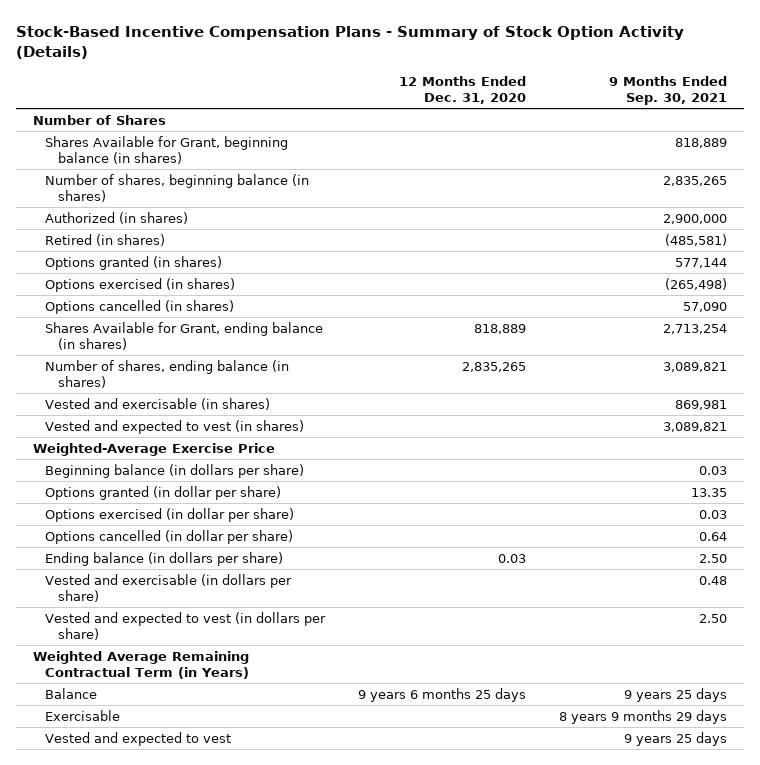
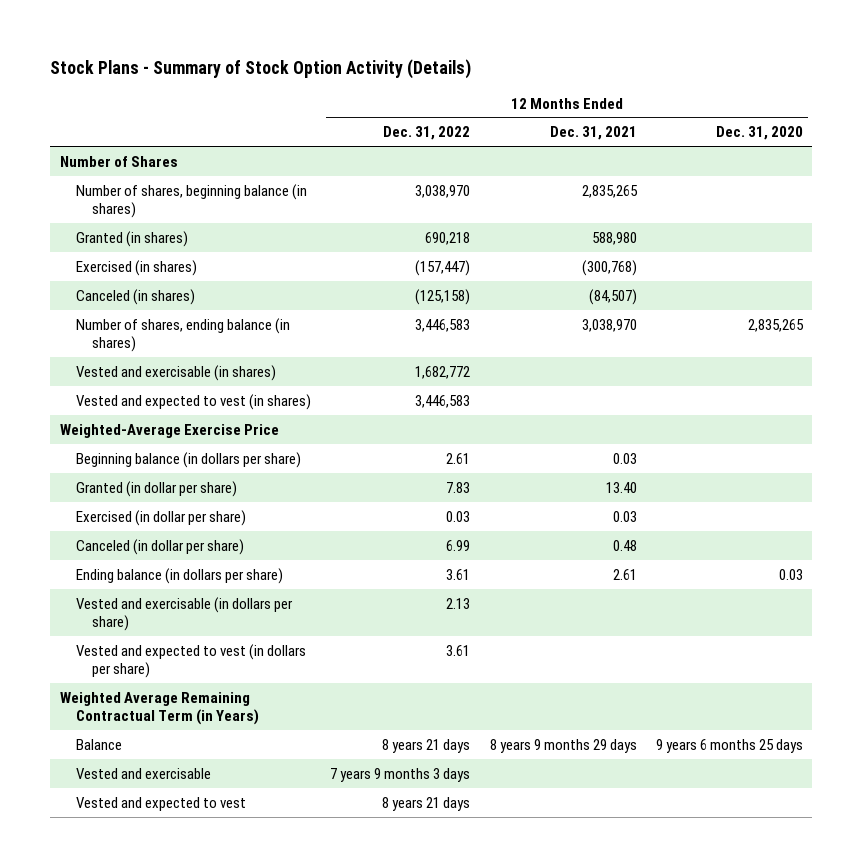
- Stock-Based Incentive Compensation Plans - Summary of Stock Option Activity (Details)
+ Stock Plans - Summary of Stock Option Activity (Details)
- | 12 Months Ended Dec. 31, 2020 | 9 Months Ended Sep. 30, 2021
+ | 12 Months Ended Dec. 31, 2022 | 12 Months Ended Dec. 31, 2021 | 12 Months Ended Dec. 31, 2020
- Shares Available for Grant, beginning balance (in shares) | | 818,889
- Authorized (in shares) | | 2,900,000
- Retired (in shares) | | (485,581)
- Options granted (in shares) | | 577,144
- Options exercised (in shares) | | (265,498)
- Options cancelled (in shares) | | 57,090
- Shares Available for Grant, ending balance (in shares) | 818,889 | 2,713,254
+ Granted (in shares) | 690,218 | 588,980 |
+ Exercised (in shares) | (157,447) | (300,768) |
+ Canceled (in shares) | (125,158) | (84,507) |
- Options granted (in dollar per share) | | 13.35
- Options exercised (in dollar per share) | | 0.03
- Options cancelled (in dollar per share) | | 0.64
+ Granted (in dollar per share) | 7.83 | 13.40 |
+ Exercised (in dollar per share) | 0.03 | 0.03 |
+ Canceled (in dollar per share) | 6.99 | 0.48 |
- Exercisable | | 8 years 9 months 29 days
+ Vested and exercisable | 7 years 9 months 3 days | |

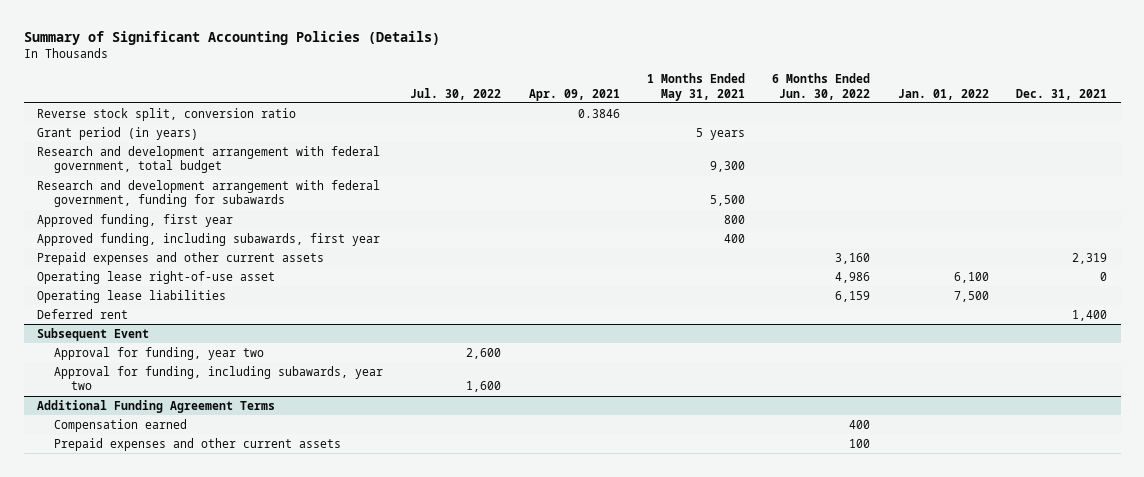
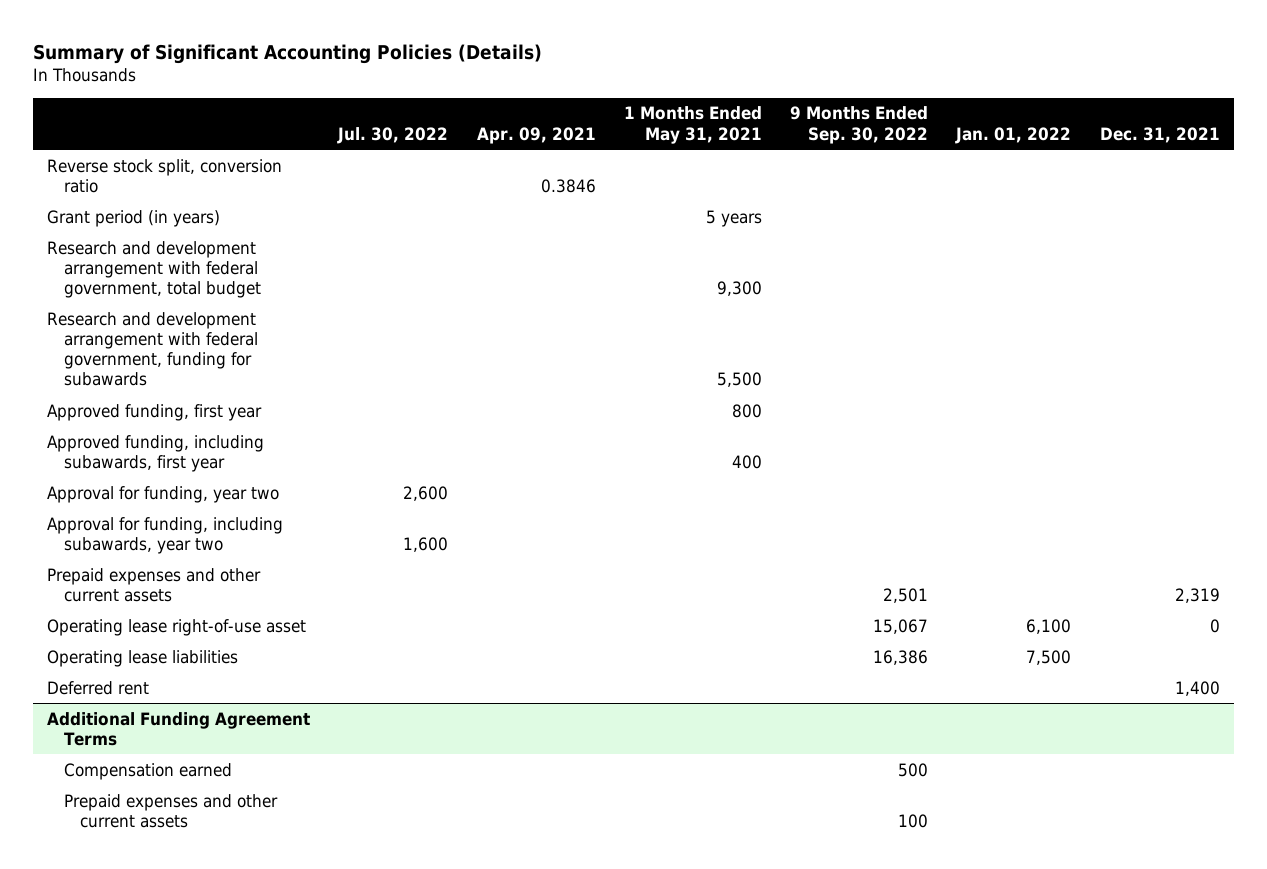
- | Jul. 30, 2022 | Apr. 09, 2021 | 1 Months Ended May 31, 2021 | 6 Months Ended Jun. 30, 2022 | Jan. 01, 2022 | Dec. 31, 2021
+ | Jul. 30, 2022 | Apr. 09, 2021 | 1 Months Ended May 31, 2021 | 9 Months Ended Sep. 30, 2022 | Jan. 01, 2022 | Dec. 31, 2021
+ Approval for funding, year two | 2,600 | | | | |
+ Approval for funding, including subawards, year two | 1,600 | | | | |
- Subsequent Event
- Approval for funding, year two | 2,600 | | | | |
- Approval for funding, including subawards, year two | 1,600 | | | | |

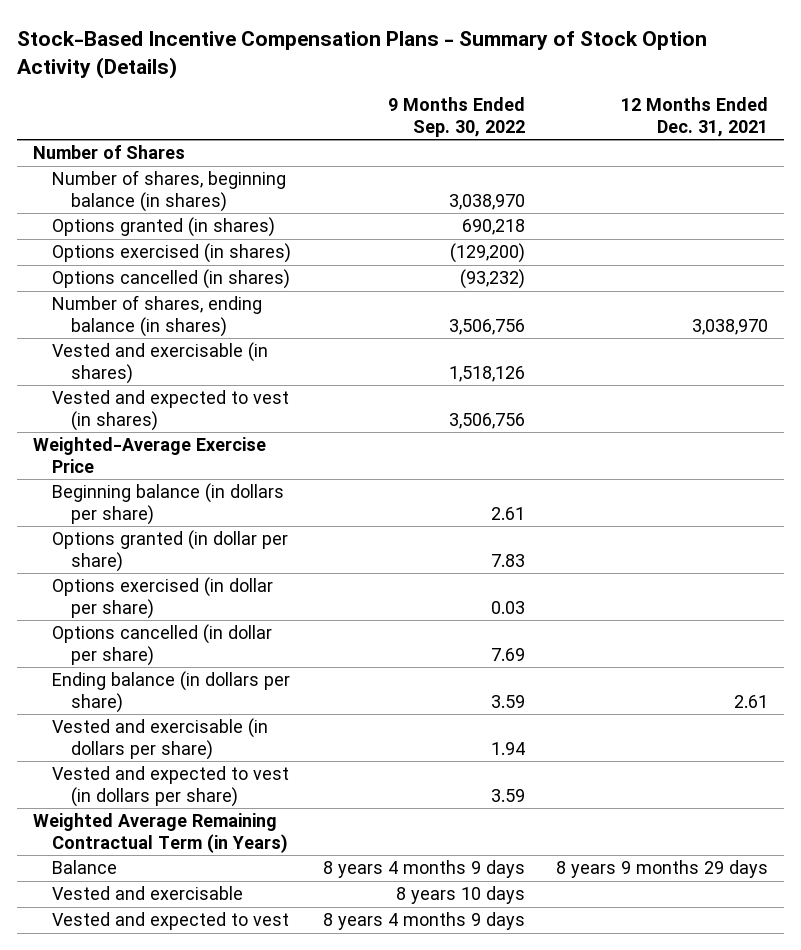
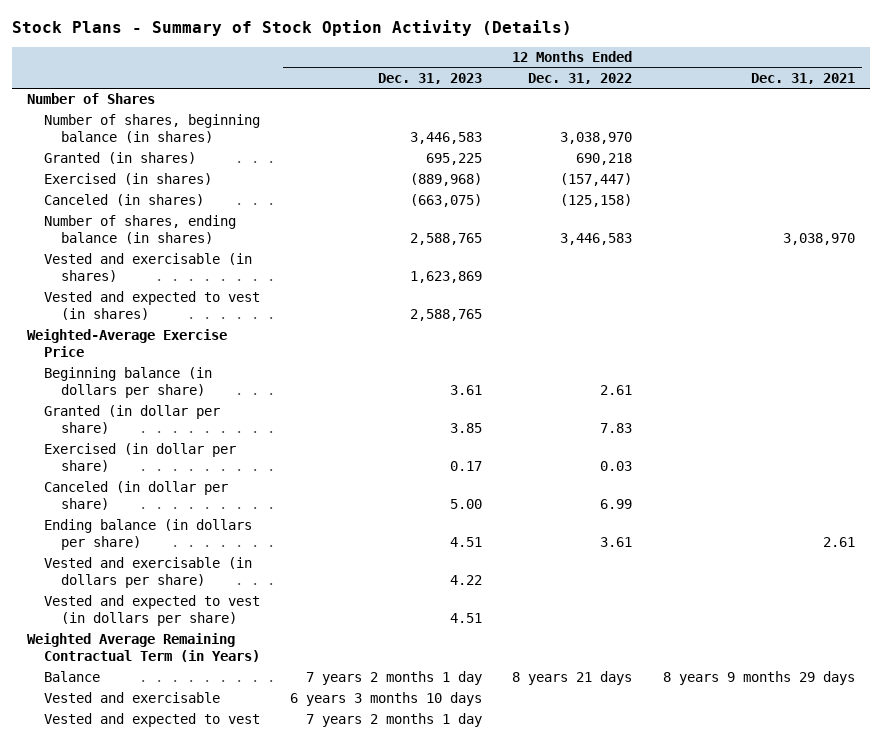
- Stock-Based Incentive Compensation Plans - Summary of Stock Option Activity (Details)
+ Stock Plans - Summary of Stock Option Activity (Details)
- | 9 Months Ended Sep. 30, 2022 | 12 Months Ended Dec. 31, 2021
+ | 12 Months Ended Dec. 31, 2023 | 12 Months Ended Dec. 31, 2022 | 12 Months Ended Dec. 31, 2021
- Options granted (in shares) | 690,218 |
- Options exercised (in shares) | (129,200) |
- Options cancelled (in shares) | (93,232) |
+ Granted (in shares) | 695,225 | 690,218 |
+ Exercised (in shares) | (889,968) | (157,447) |
+ Canceled (in shares) | (663,075) | (125,158) |
- Options granted (in dollar per share) | 7.83 |
- Options exercised (in dollar per share) | 0.03 |
- Options cancelled (in dollar per share) | 7.69 |
+ Granted (in dollar per share) | 3.85 | 7.83 |
+ Exercised (in dollar per share) | 0.17 | 0.03 |
+ Canceled (in dollar per share) | 5.00 | 6.99 |

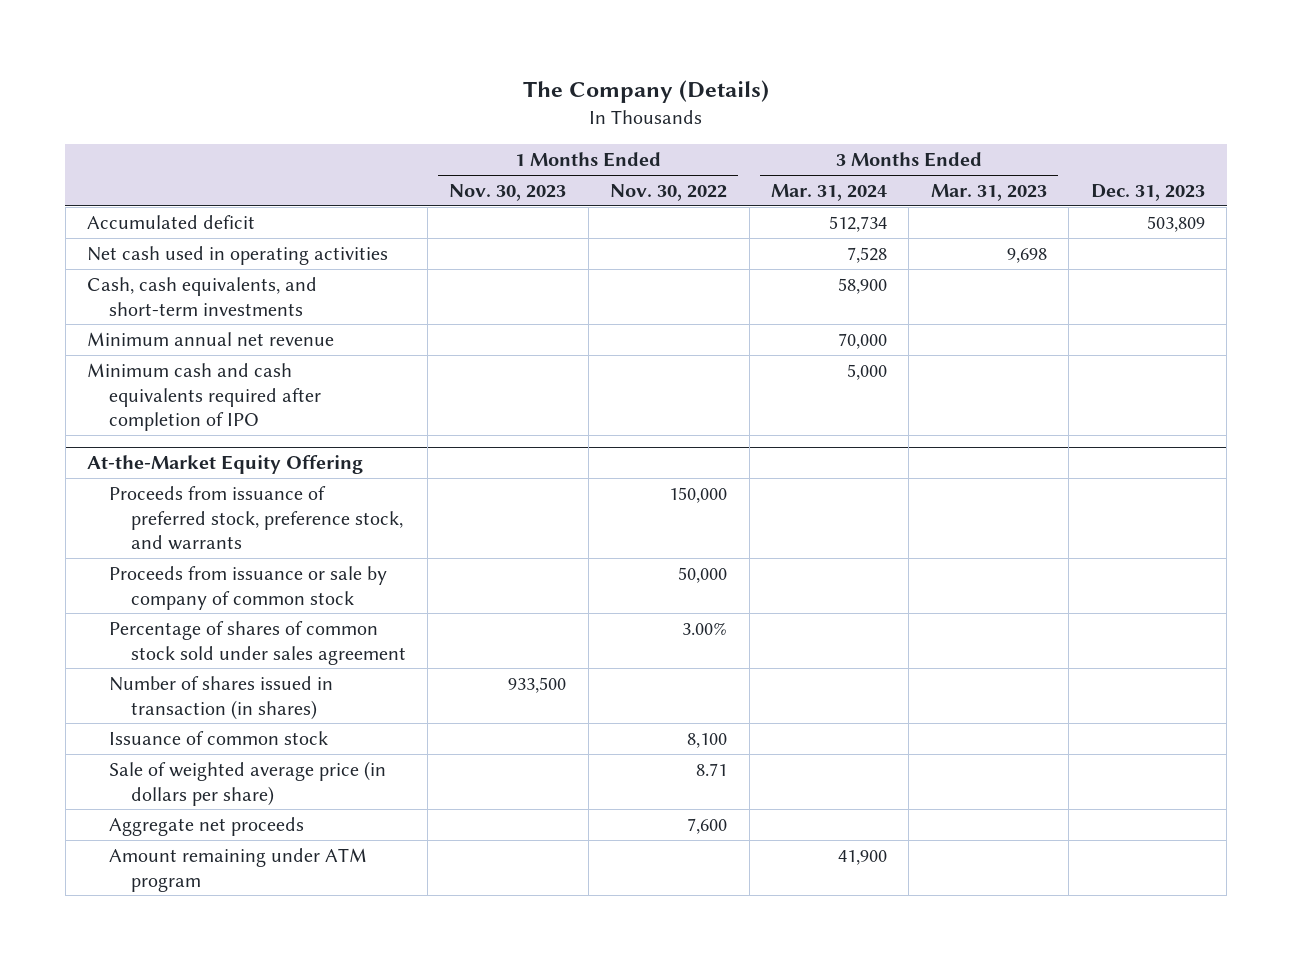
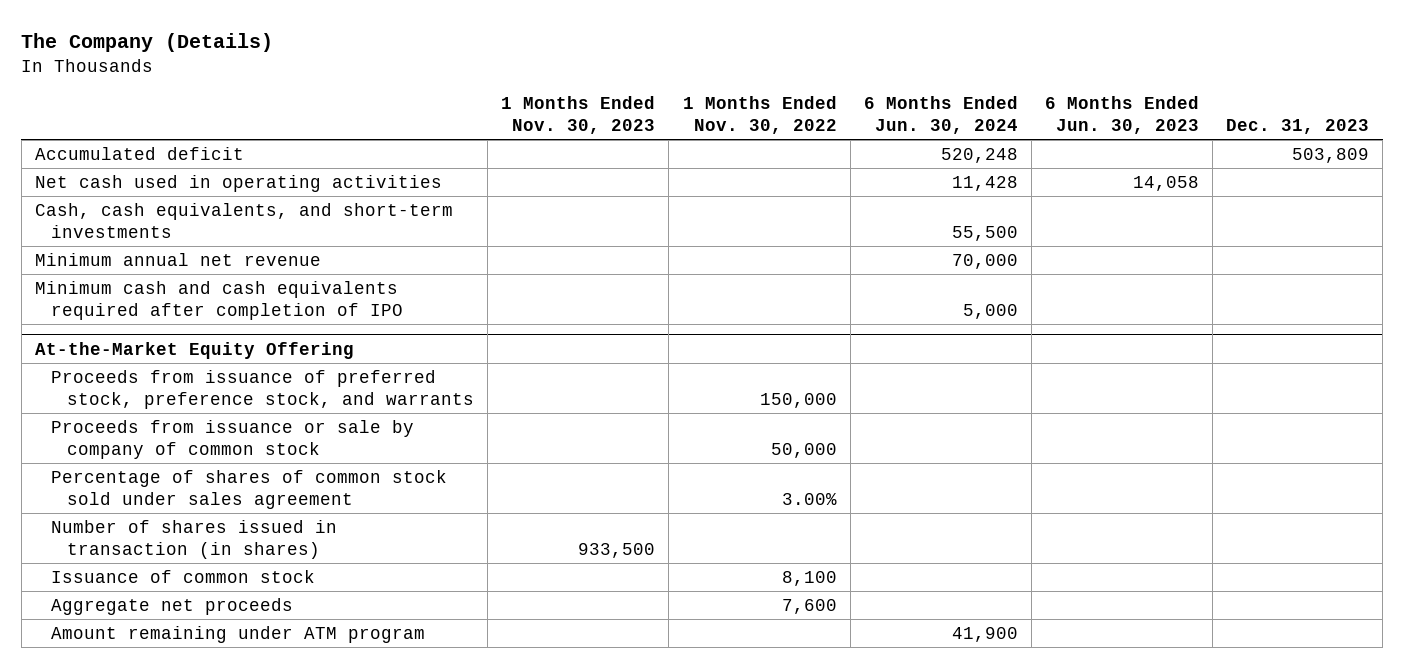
- | 1 Months Ended Nov. 30, 2023 | 1 Months Ended Nov. 30, 2022 | 3 Months Ended Mar. 31, 2024 | 3 Months Ended Mar. 31, 2023 | Dec. 31, 2023
+ | 1 Months Ended Nov. 30, 2023 | 1 Months Ended Nov. 30, 2022 | 6 Months Ended Jun. 30, 2024 | 6 Months Ended Jun. 30, 2023 | Dec. 31, 2023
@ At-the-Market Equity Offering
- Sale of weighted average price (in dollars per share) | | 8.71 | | |

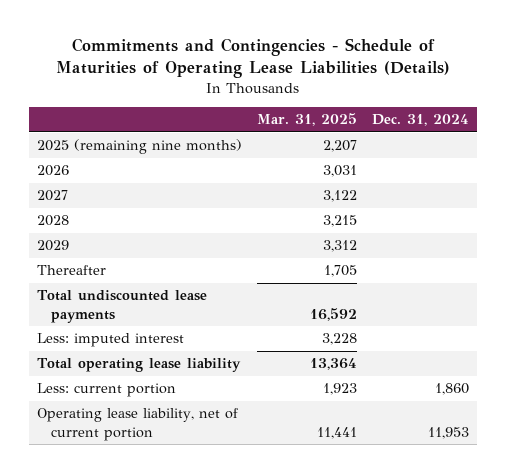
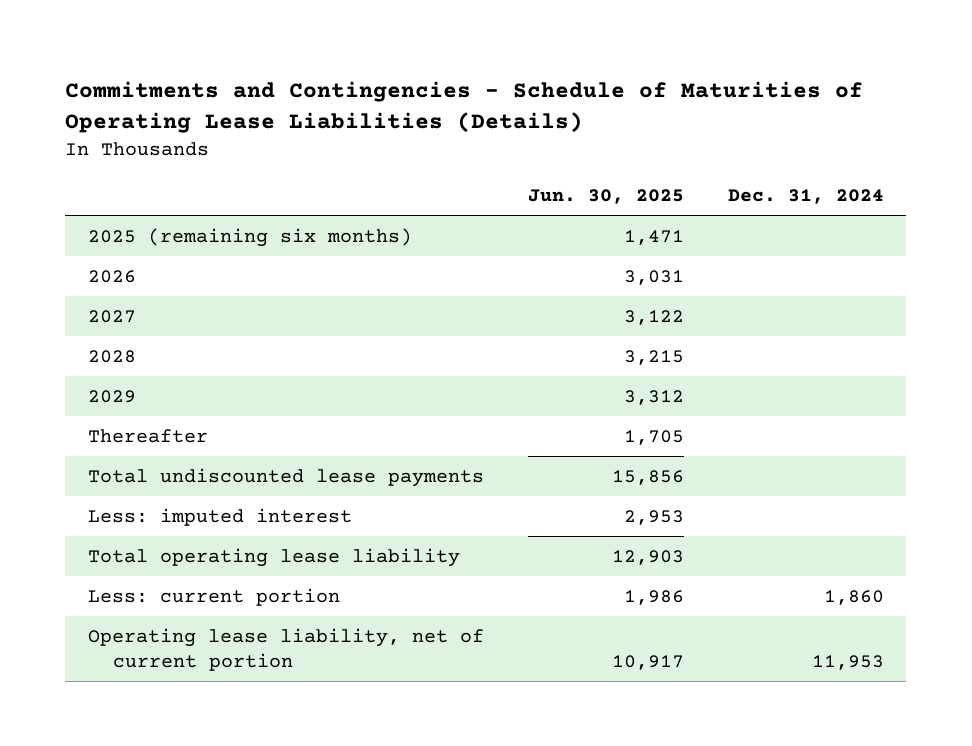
- | Mar. 31, 2025 | Dec. 31, 2024
+ | Jun. 30, 2025 | Dec. 31, 2024
- 2025 (remaining nine months) | 2,207 |
+ 2025 (remaining six months) | 1,471 |

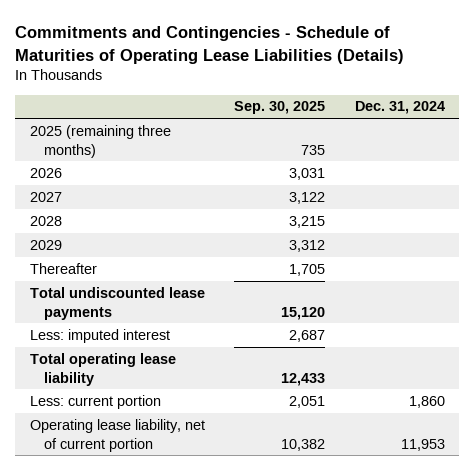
- | Jun. 30, 2025 | Dec. 31, 2024
+ | Sep. 30, 2025 | Dec. 31, 2024
- 2025 (remaining six months) | 1,471 |
+ 2025 (remaining three months) | 735 |

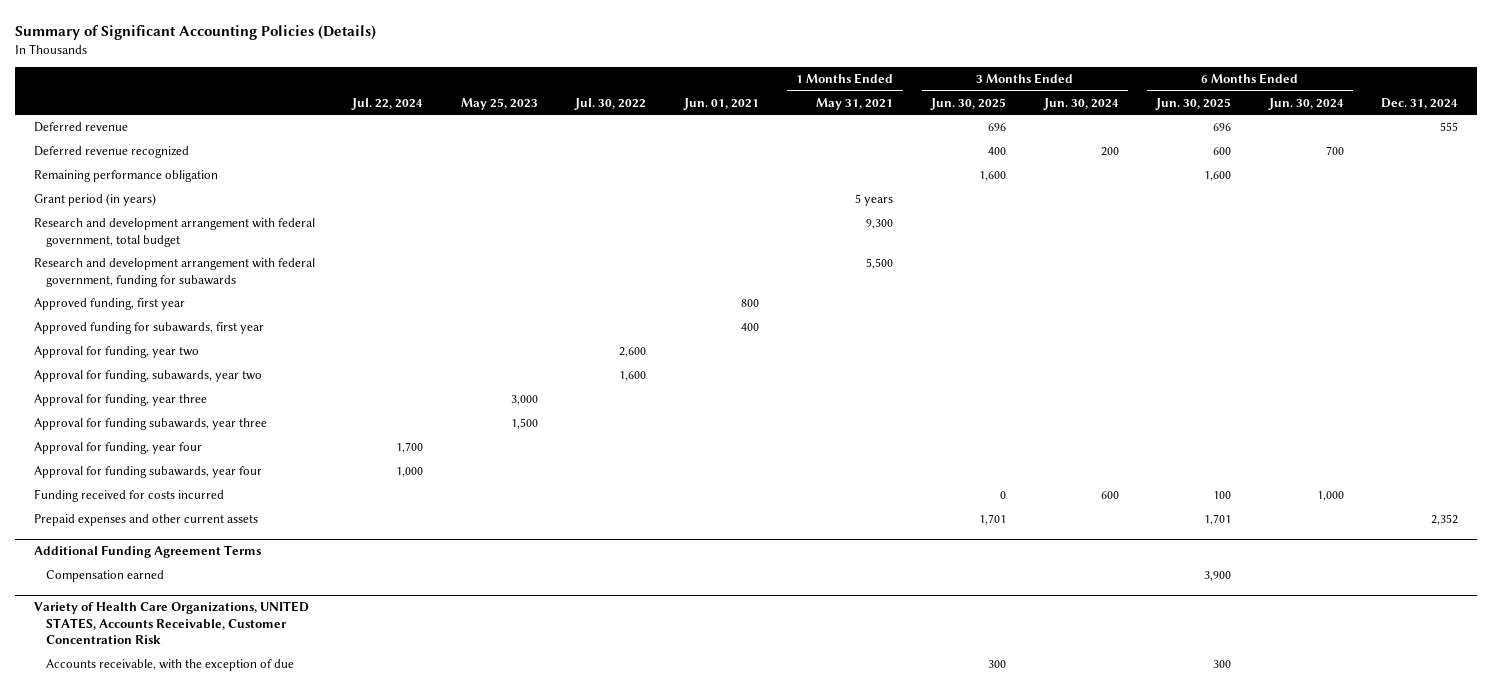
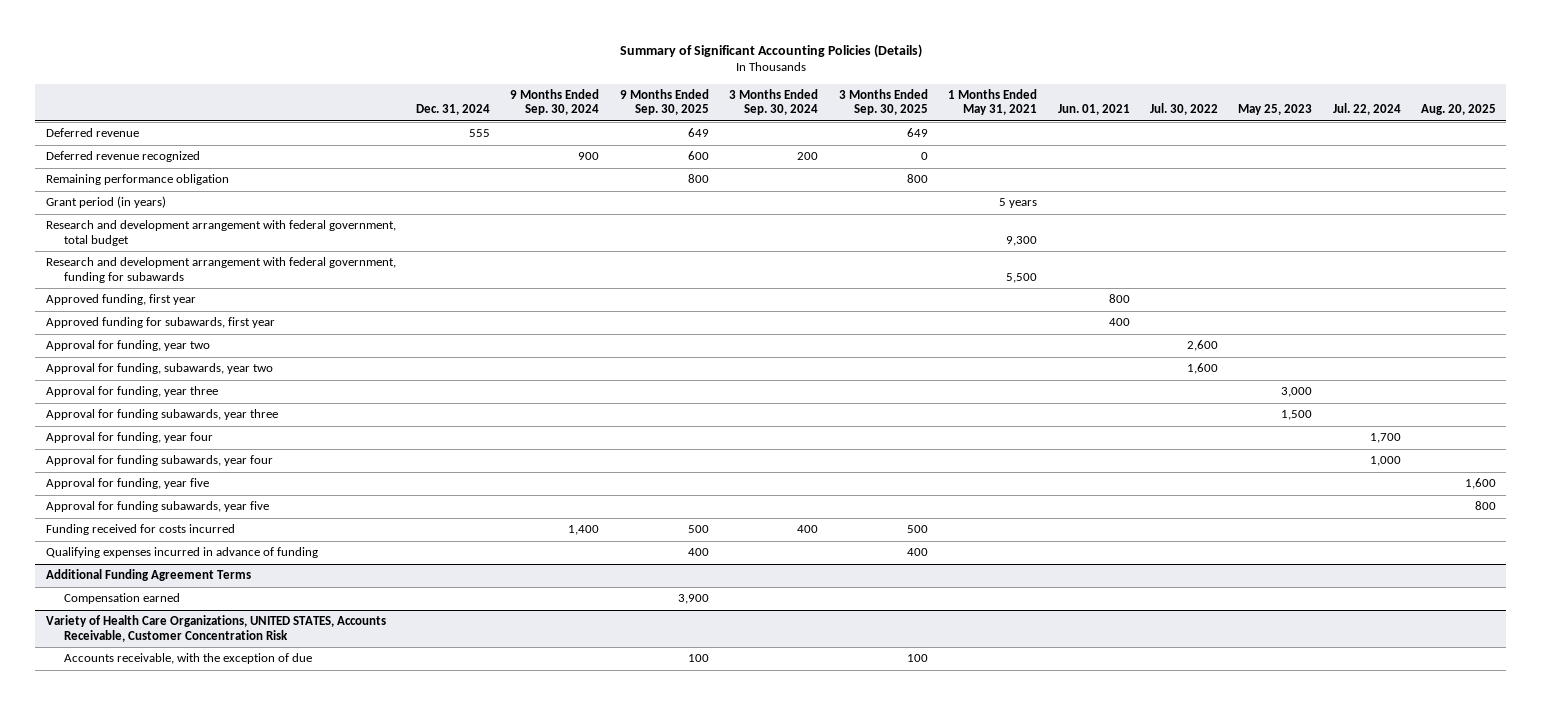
- | Jul. 22, 2024 | May 25, 2023 | Jul. 30, 2022 | Jun. 01, 2021 | 1 Months Ended May 31, 2021 | 3 Months Ended Jun. 30, 2025 | 3 Months Ended Jun. 30, 2024 | 6 Months Ended Jun. 30, 2025 | 6 Months Ended Jun. 30, 2024 | Dec. 31, 2024
+ | Dec. 31, 2024 | 9 Months Ended Sep. 30, 2024 | 9 Months Ended Sep. 30, 2025 | 3 Months Ended Sep. 30, 2024 | 3 Months Ended Sep. 30, 2025 | 1 Months Ended May 31, 2021 | Jun. 01, 2021 | Jul. 30, 2022 | May 25, 2023 | Jul. 22, 2024 | Aug. 20, 2025
+ Approval for funding, year five | | | | | | | | | | | 1,600
+ Approval for funding subawards, year five | | | | | | | | | | | 800
- Prepaid expenses and other current assets | | | | | | 1,701 | | 1,701 | | 2,352
+ Qualifying expenses incurred in advance of funding | | | 400 | | 400 | | | | | |

